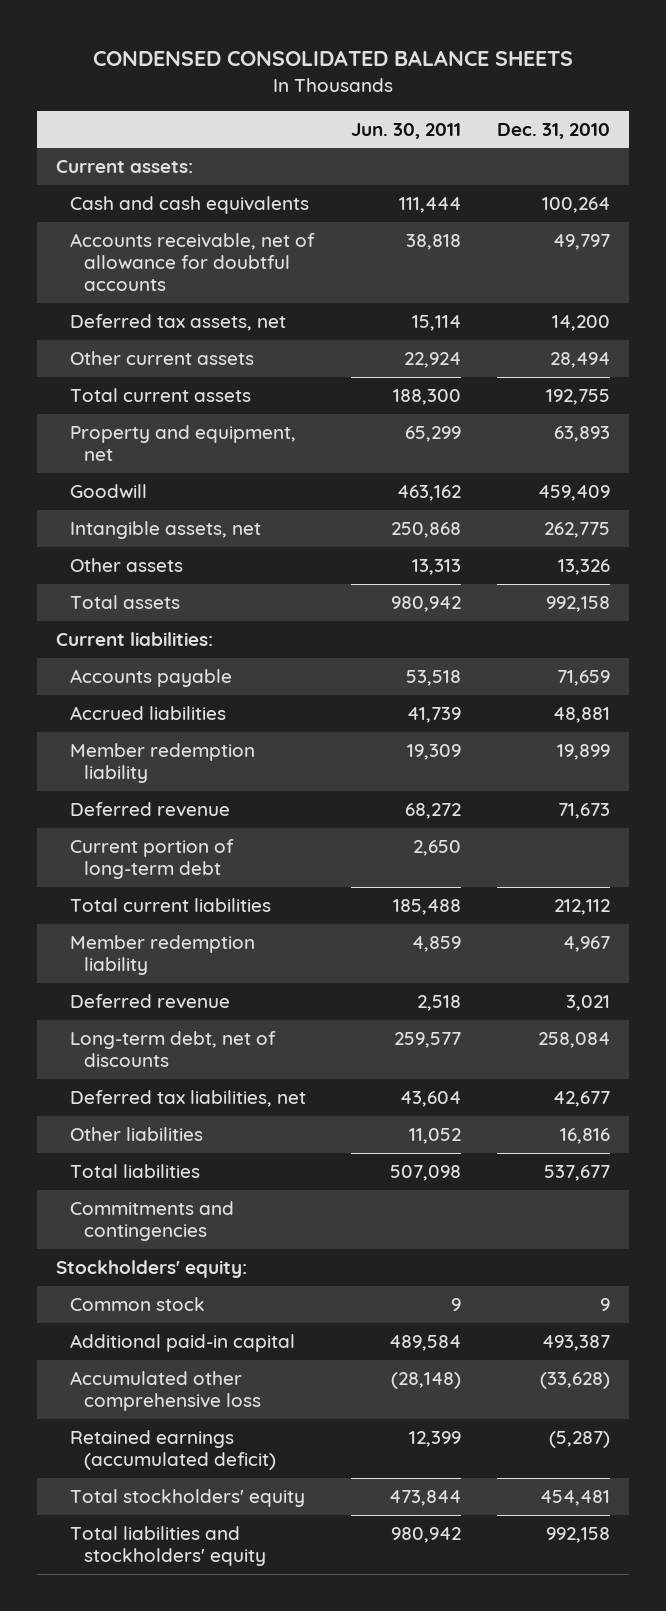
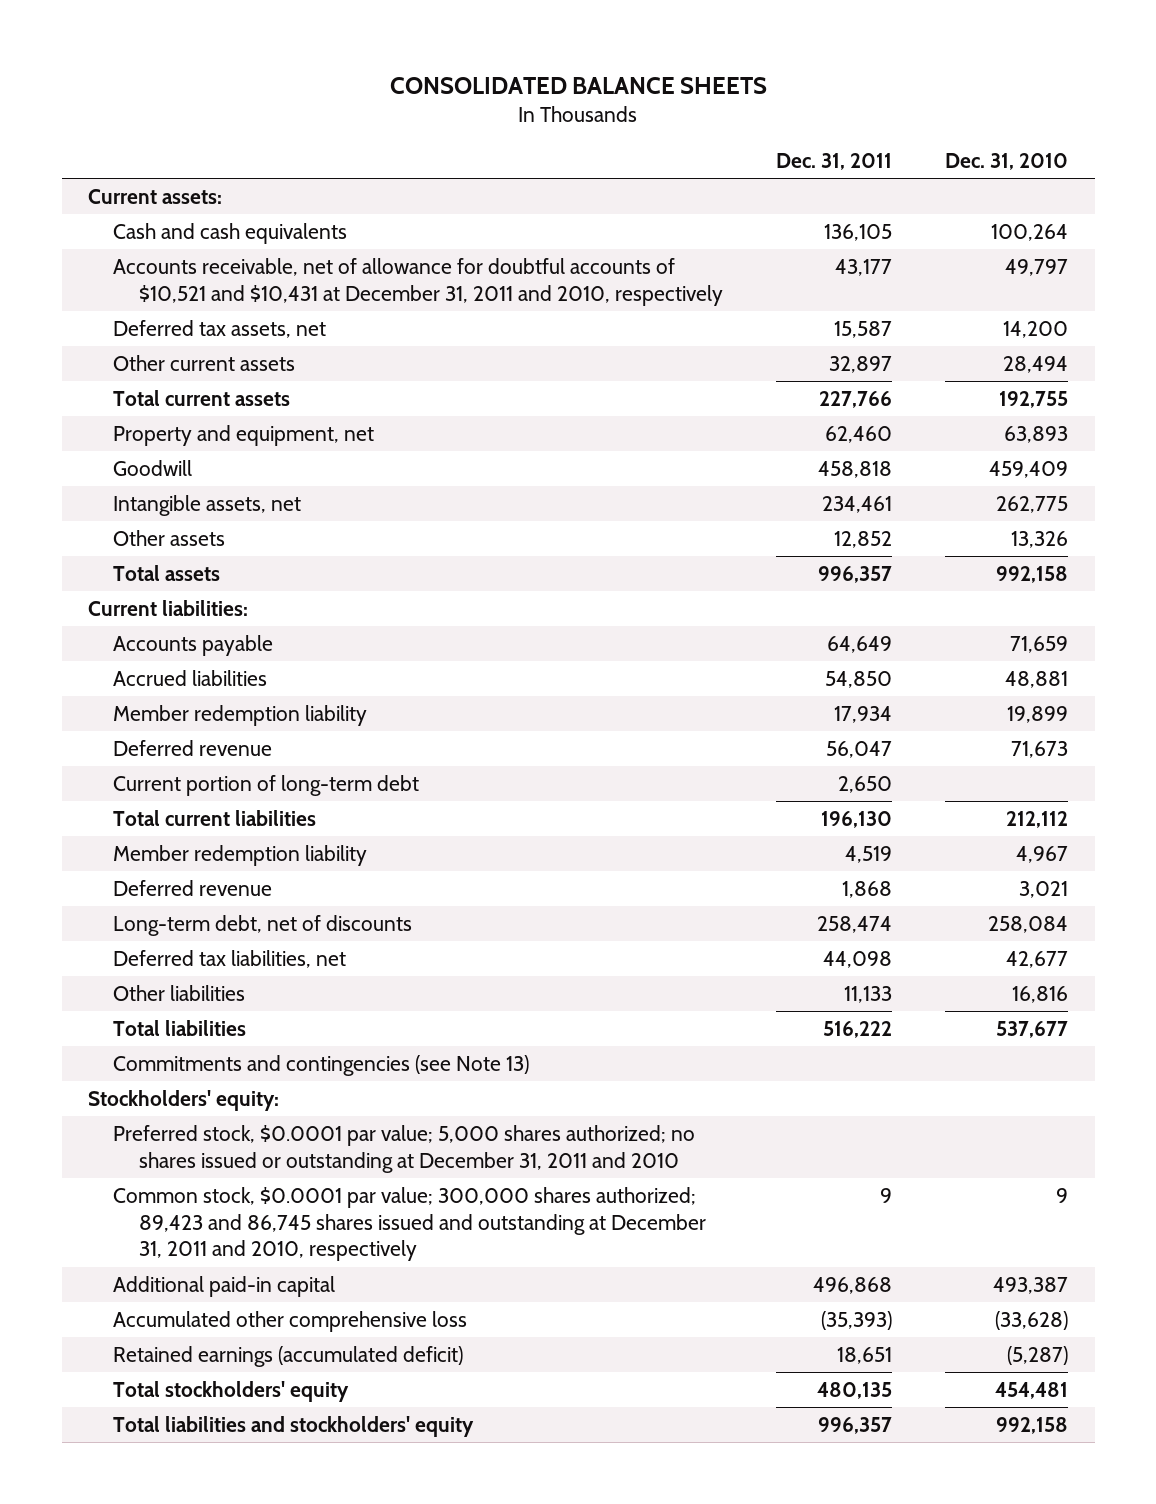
- CONDENSED CONSOLIDATED BALANCE SHEETS
+ CONSOLIDATED BALANCE SHEETS
- | Jun. 30, 2011 | Dec. 31, 2010
+ | Dec. 31, 2011 | Dec. 31, 2010
- Accounts receivable, net of allowance for doubtful accounts | 38,818 | 49,797
+ Accounts receivable, net of allowance for doubtful accounts of $10,521 and $10,431 at December 31, 2011 and 2010, respectively | 43,177 | 49,797
- Commitments and contingencies
+ Commitments and contingencies (see Note 13)
- Common stock | 9 | 9
+ Preferred stock, $0.0001 par value; 5,000 shares authorized; no shares issued or outstanding at December 31, 2011 and 2010
+ Common stock, $0.0001 par value; 300,000 shares authorized; 89,423 and 86,745 shares issued and outstanding at December 31, 2011 and 2010, respectively | 9 | 9

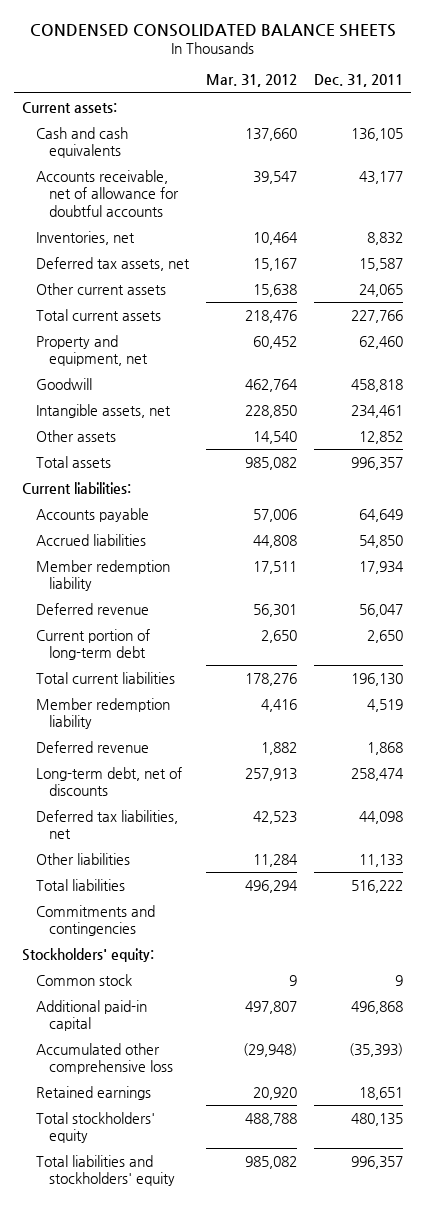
- CONSOLIDATED BALANCE SHEETS
+ CONDENSED CONSOLIDATED BALANCE SHEETS
- | Dec. 31, 2011 | Dec. 31, 2010
+ | Mar. 31, 2012 | Dec. 31, 2011
- Accounts receivable, net of allowance for doubtful accounts of $10,521 and $10,431 at December 31, 2011 and 2010, respectively | 43,177 | 49,797
+ Accounts receivable, net of allowance for doubtful accounts | 39,547 | 43,177
+ Inventories, net | 10,464 | 8,832
- Other current assets | 32,897 | 28,494
+ Other current assets | 15,638 | 24,065
- Commitments and contingencies (see Note 13)
+ Commitments and contingencies
- Preferred stock, $0.0001 par value; 5,000 shares authorized; no shares issued or outstanding at December 31, 2011 and 2010
- Common stock, $0.0001 par value; 300,000 shares authorized; 89,423 and 86,745 shares issued and outstanding at December 31, 2011 and 2010, respectively | 9 | 9
+ Common stock | 9 | 9
- Retained earnings (accumulated deficit) | 18,651 | (5,287)
+ Retained earnings | 20,920 | 18,651

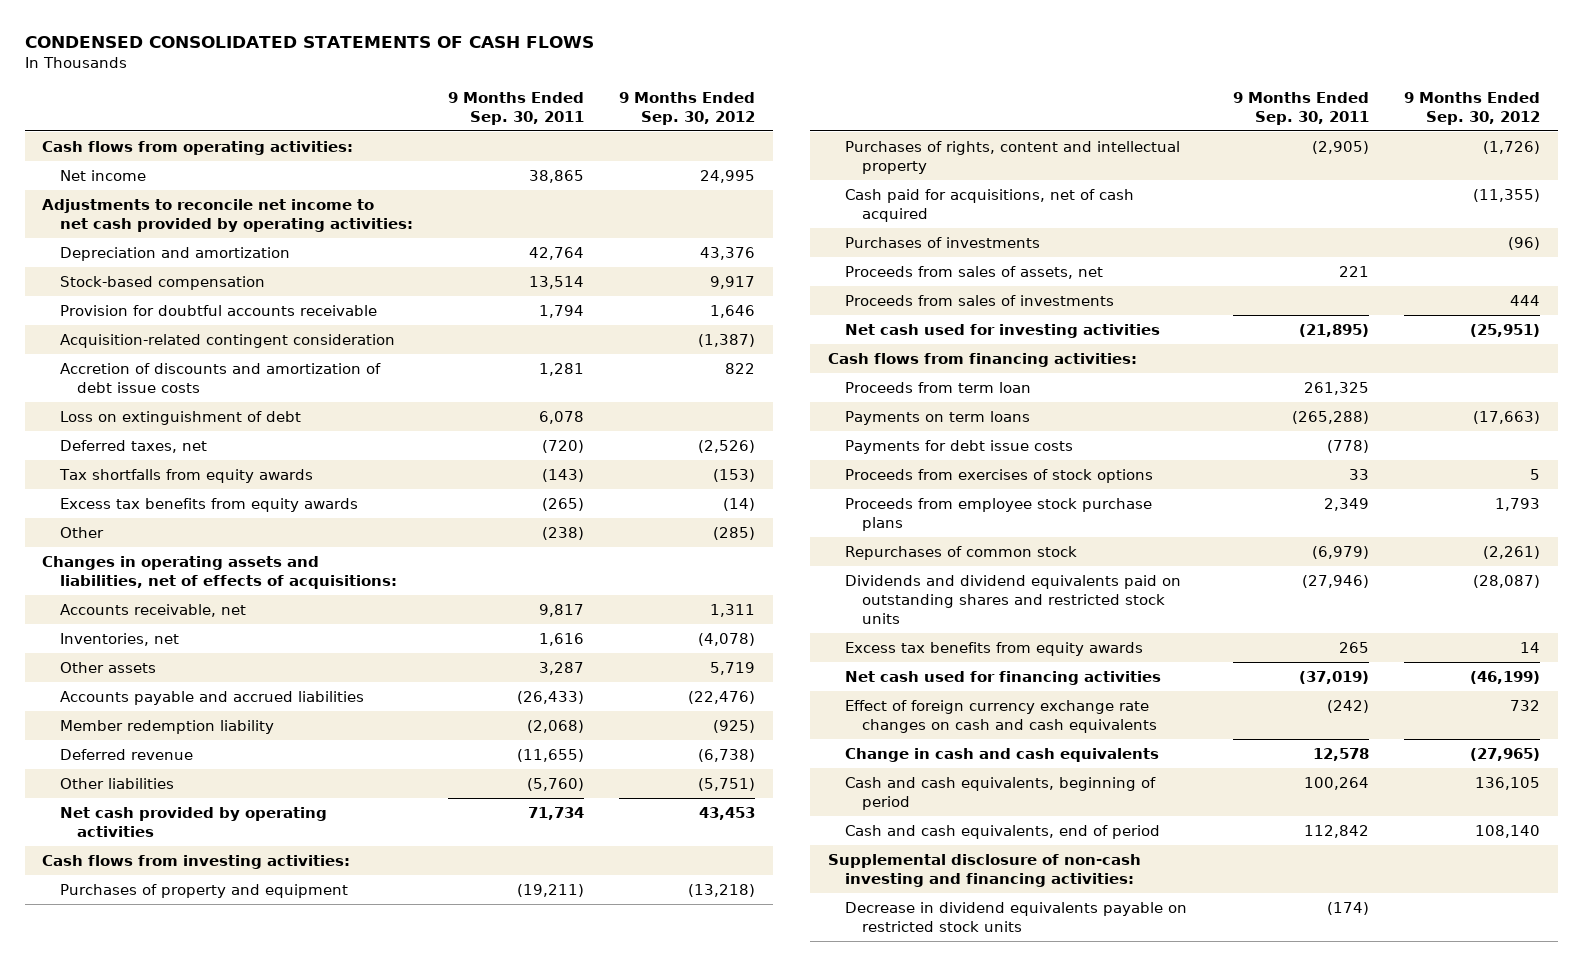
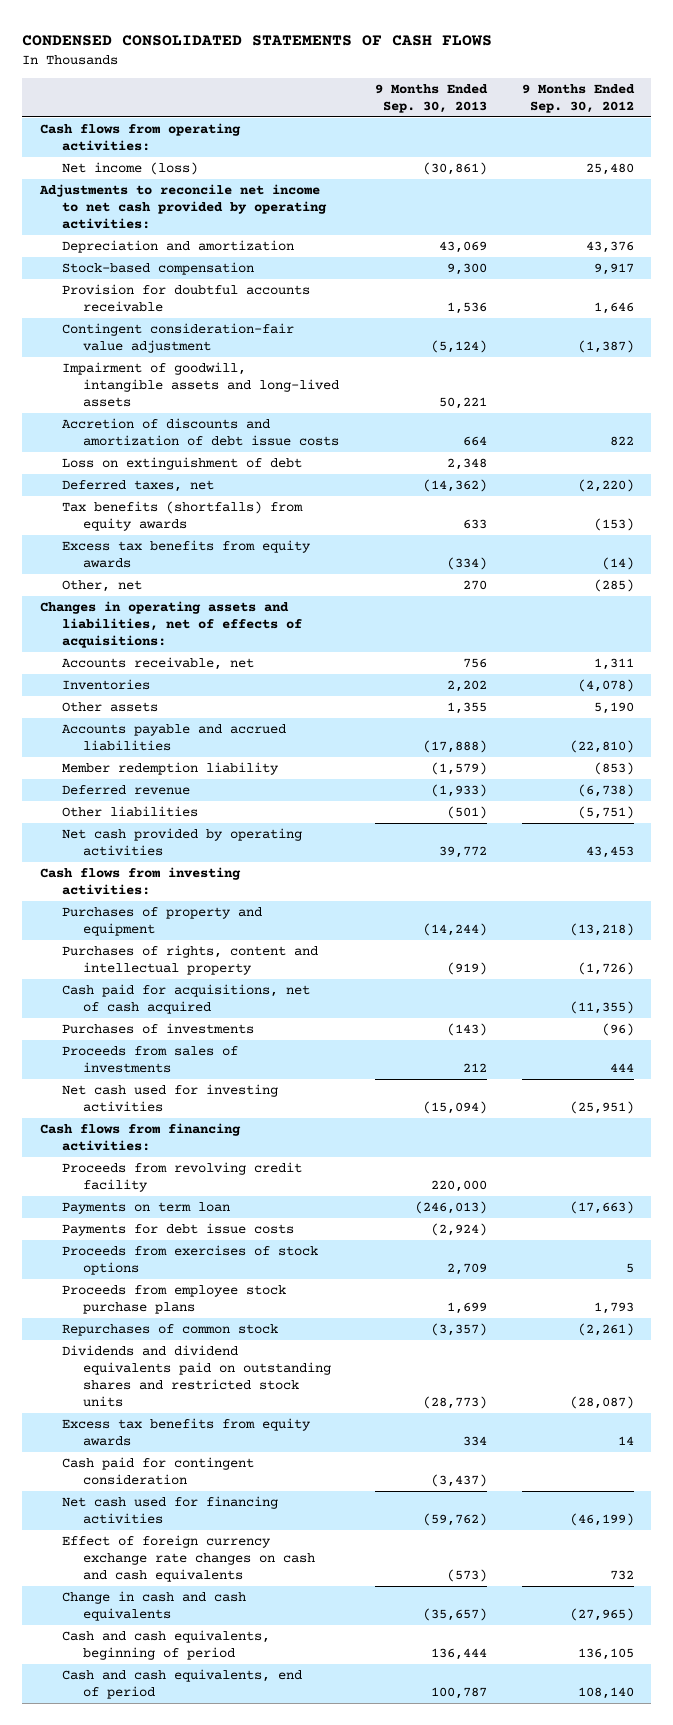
- | 9 Months Ended Sep. 30, 2011 | 9 Months Ended Sep. 30, 2012
+ | 9 Months Ended Sep. 30, 2013 | 9 Months Ended Sep. 30, 2012
- Net income | 38,865 | 24,995
+ Net income (loss) | (30,861) | 25,480
- Acquisition-related contingent consideration | | (1,387)
+ Contingent consideration-fair value adjustment | (5,124) | (1,387)
+ Impairment of goodwill, intangible assets and long-lived assets | 50,221 |
- Deferred taxes, net | (720) | (2,526)
- Tax shortfalls from equity awards | (143) | (153)
+ Deferred taxes, net | (14,362) | (2,220)
+ Tax benefits (shortfalls) from equity awards | 633 | (153)
- Other | (238) | (285)
+ Other, net | 270 | (285)
- Inventories, net | 1,616 | (4,078)
- Other assets | 3,287 | 5,719
- Accounts payable and accrued liabilities | (26,433) | (22,476)
- Member redemption liability | (2,068) | (925)
+ Inventories | 2,202 | (4,078)
+ Other assets | 1,355 | 5,190
+ Accounts payable and accrued liabilities | (17,888) | (22,810)
+ Member redemption liability | (1,579) | (853)
- Proceeds from sales of assets, net | 221 |
- Proceeds from term loan | 261,325 |
- Payments on term loans | (265,288) | (17,663)
+ Proceeds from revolving credit facility | 220,000 |
+ Payments on term loan | (246,013) | (17,663)
+ Cash paid for contingent consideration | (3,437) |
- Supplemental disclosure of non-cash investing and financing activities:
- Decrease in dividend equivalents payable on restricted stock units | (174) |

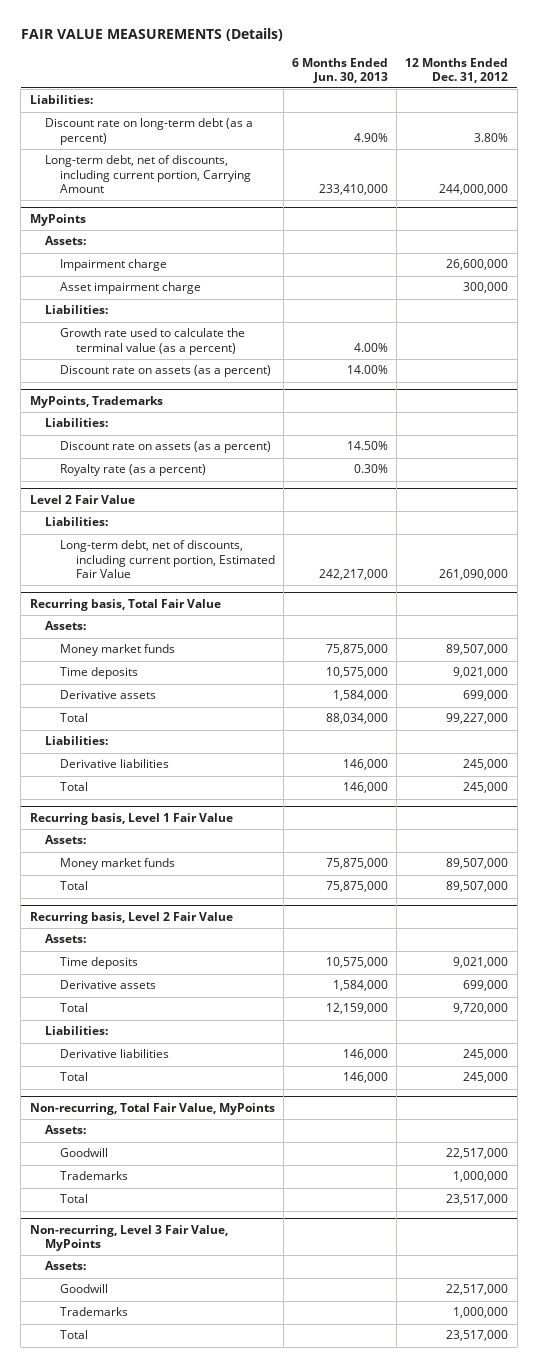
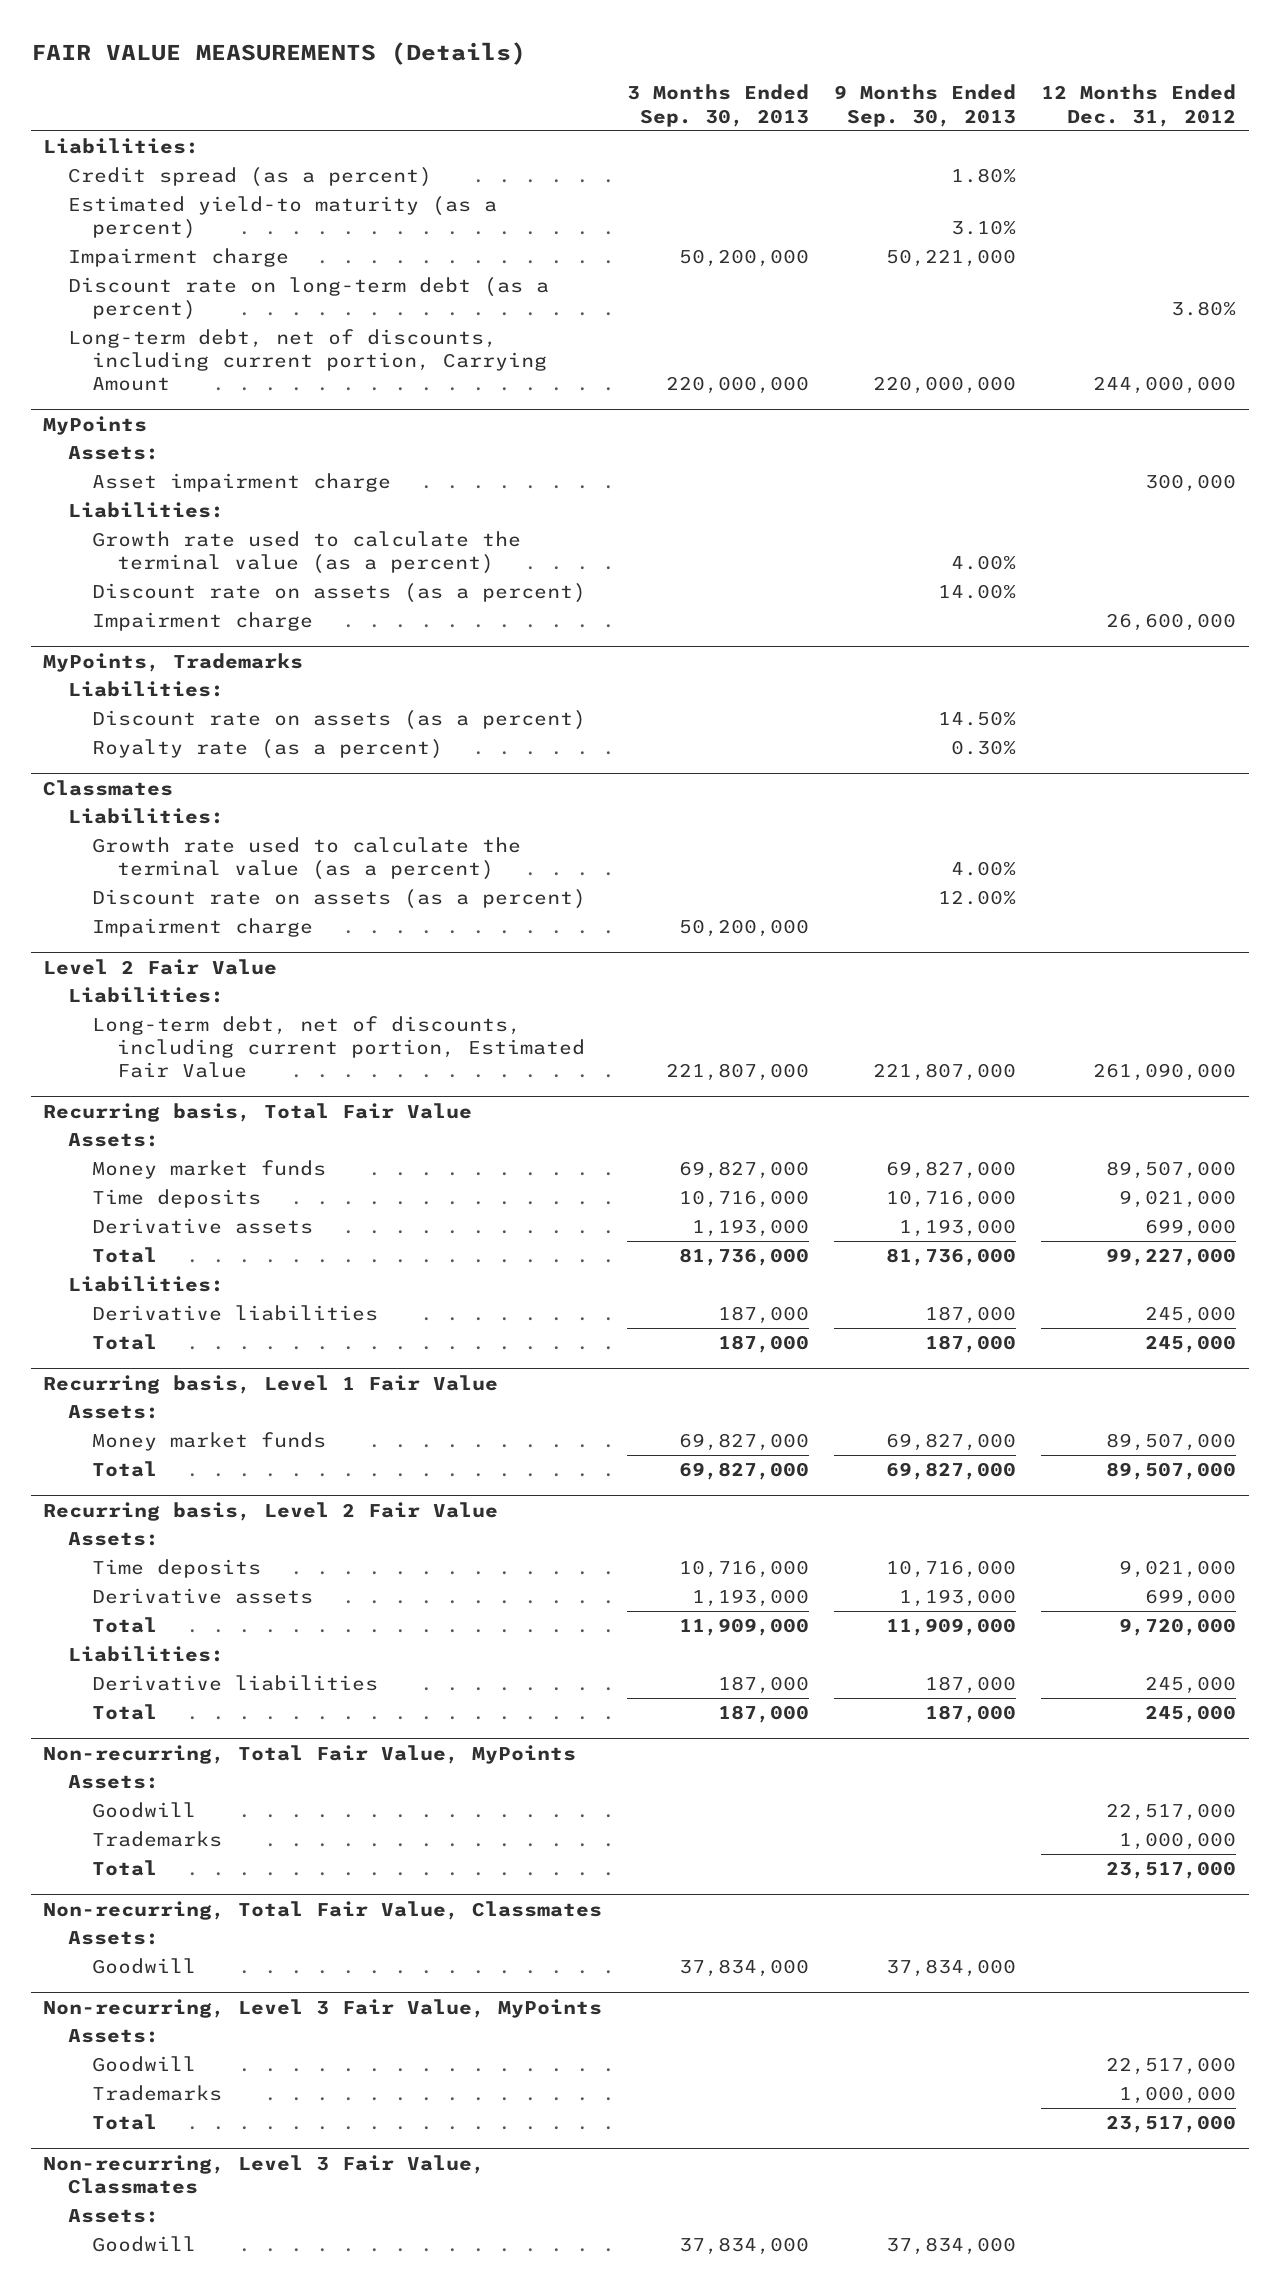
- | 6 Months Ended Jun. 30, 2013 | 12 Months Ended Dec. 31, 2012
+ | 3 Months Ended Sep. 30, 2013 | 9 Months Ended Sep. 30, 2013 | 12 Months Ended Dec. 31, 2012
+ Credit spread (as a percent) | | 1.80% |
+ Estimated yield-to maturity (as a percent) | | 3.10% |
+ Impairment charge | 50,200,000 | 50,221,000 |
@ MyPoints
moved down: Impairment charge | | | 26,600,000
+ Classmates
+ Liabilities:
+ Growth rate used to calculate the terminal value (as a percent) | | 4.00% |
+ Discount rate on assets (as a percent) | | 12.00% |
+ Impairment charge | 50,200,000 | |
+ Non-recurring, Total Fair Value, Classmates
+ Assets:
+ Goodwill | 37,834,000 | 37,834,000 |
+ Non-recurring, Level 3 Fair Value, Classmates
+ Assets:
+ Goodwill | 37,834,000 | 37,834,000 |

